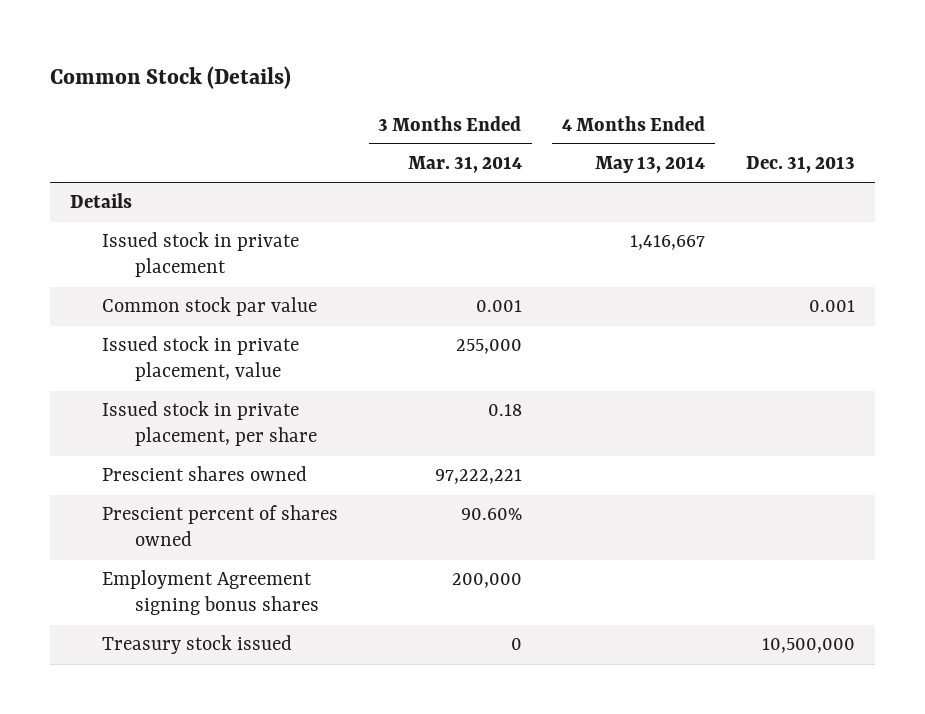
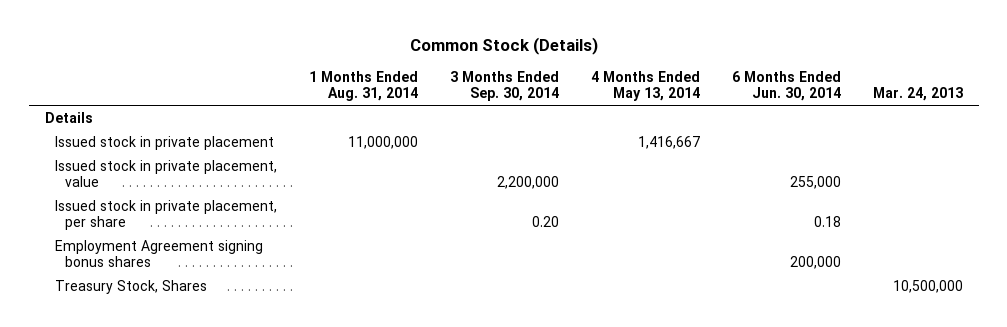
- | 3 Months Ended Mar. 31, 2014 | 4 Months Ended May 13, 2014 | Dec. 31, 2013
+ | 1 Months Ended Aug. 31, 2014 | 3 Months Ended Sep. 30, 2014 | 4 Months Ended May 13, 2014 | 6 Months Ended Jun. 30, 2014 | Mar. 24, 2013
- Common stock par value | 0.001 | | 0.001
- Prescient shares owned | 97,222,221 | |
- Prescient percent of shares owned | 90.60% | |
- Treasury stock issued | 0 | | 10,500,000
+ Treasury Stock, Shares | | | | | 10,500,000

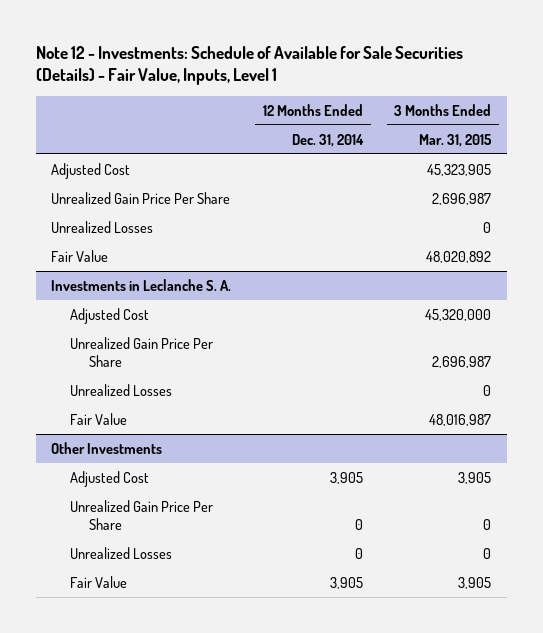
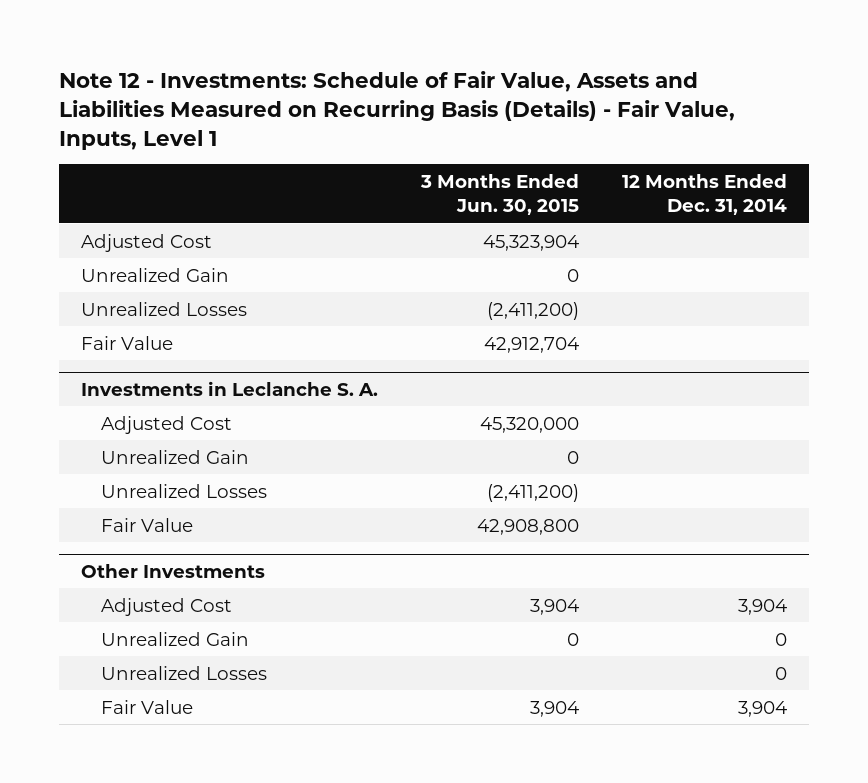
- Note 12 - Investments: Schedule of Available for Sale Securities (Details) - Fair Value, Inputs, Level 1
+ Note 12 - Investments: Schedule of Fair Value, Assets and Liabilities Measured on Recurring Basis (Details) - Fair Value, Inputs, Level 1
- | 12 Months Ended Dec. 31, 2014 | 3 Months Ended Mar. 31, 2015
+ | 3 Months Ended Jun. 30, 2015 | 12 Months Ended Dec. 31, 2014
- Unrealized Gain Price Per Share | | 2,696,987
+ Unrealized Gain | 0 |
@ Investments in Leclanche S. A.
- Unrealized Gain Price Per Share | | 2,696,987
+ Unrealized Gain | 0 |
@ Other Investments
- Adjusted Cost | 3,905 | 3,905
- Unrealized Gain Price Per Share | 0 | 0
+ Adjusted Cost | 3,904 | 3,904
+ Unrealized Gain | 0 | 0
- Fair Value | 3,905 | 3,905
+ Fair Value | 3,904 | 3,904

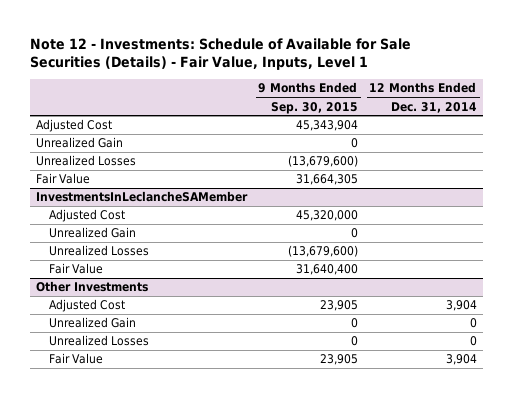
- Note 12 - Investments: Schedule of Fair Value, Assets and Liabilities Measured on Recurring Basis (Details) - Fair Value, Inputs, Level 1
+ Note 12 - Investments: Schedule of Available for Sale Securities (Details) - Fair Value, Inputs, Level 1
- | 3 Months Ended Jun. 30, 2015 | 12 Months Ended Dec. 31, 2014
+ | 9 Months Ended Sep. 30, 2015 | 12 Months Ended Dec. 31, 2014
- Investments in Leclanche S. A.
+ InvestmentsInLeclancheSAMember

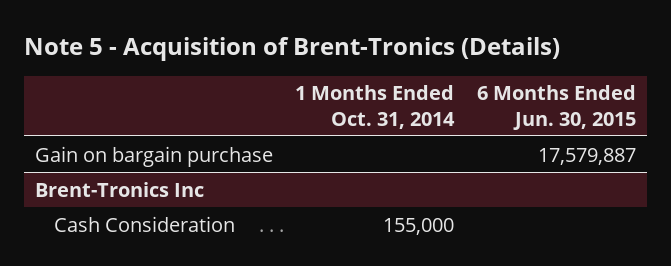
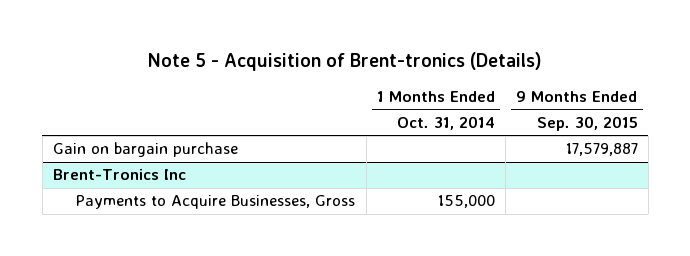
- Note 5 - Acquisition of Brent-Tronics (Details)
+ Note 5 - Acquisition of Brent-tronics (Details)
- | 1 Months Ended Oct. 31, 2014 | 6 Months Ended Jun. 30, 2015
+ | 1 Months Ended Oct. 31, 2014 | 9 Months Ended Sep. 30, 2015
@ Brent-Tronics Inc
- Cash Consideration | 155,000 |
+ Payments to Acquire Businesses, Gross | 155,000 |

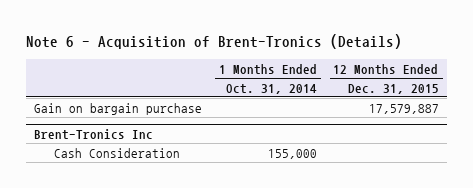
- Note 5 - Acquisition of Brent-tronics (Details)
+ Note 6 - Acquisition of Brent-Tronics (Details)
- | 1 Months Ended Oct. 31, 2014 | 9 Months Ended Sep. 30, 2015
+ | 1 Months Ended Oct. 31, 2014 | 12 Months Ended Dec. 31, 2015
@ Brent-Tronics Inc
- Payments to Acquire Businesses, Gross | 155,000 |
+ Cash Consideration | 155,000 |

